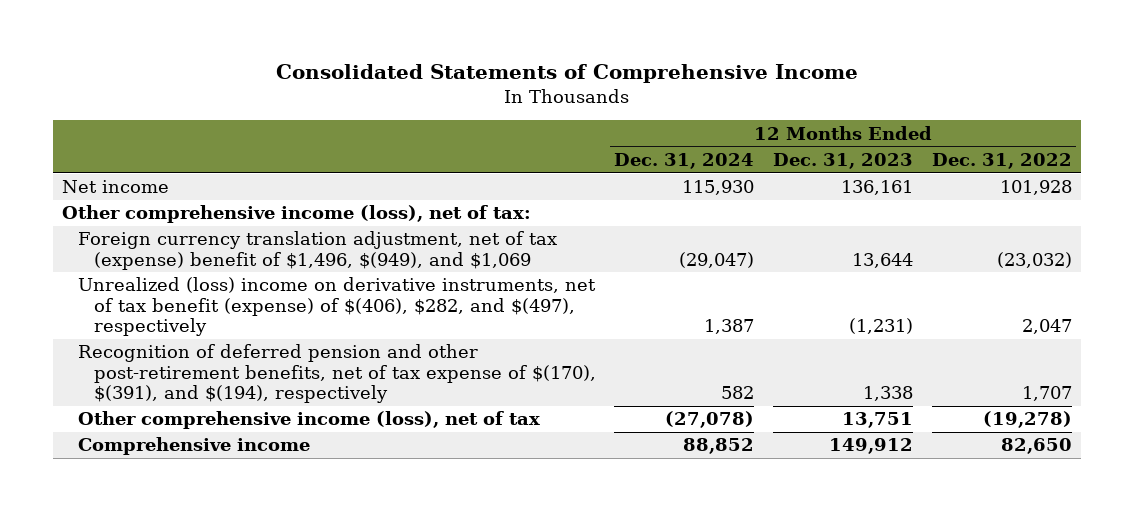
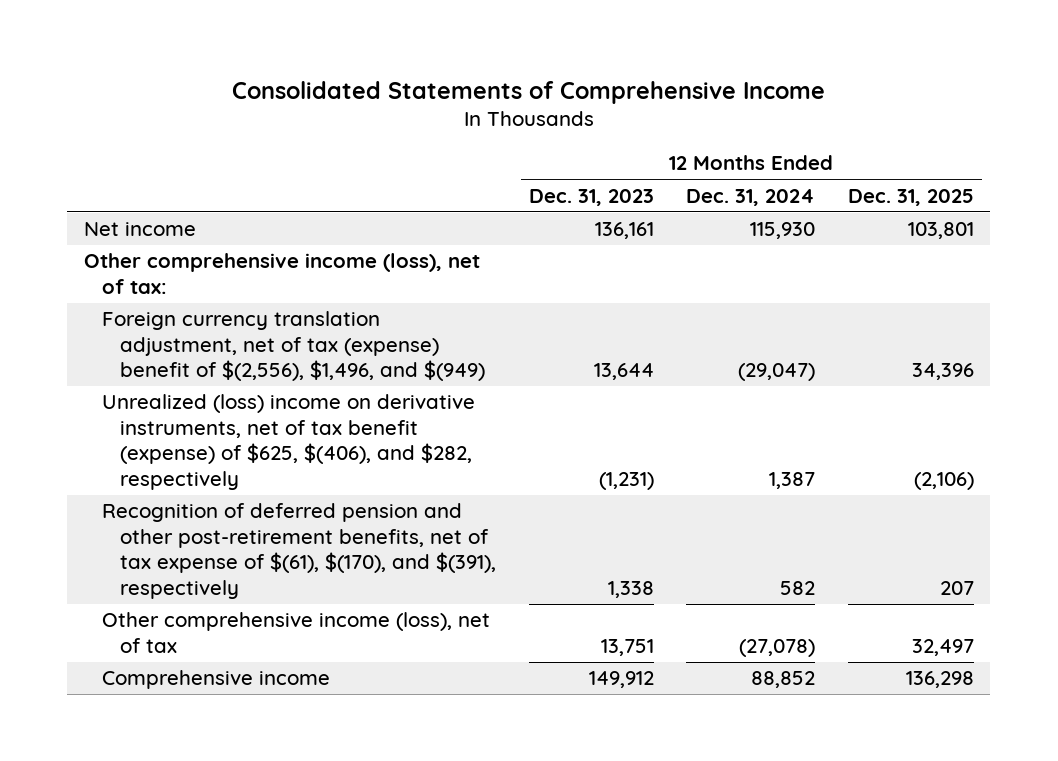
- | 12 Months Ended Dec. 31, 2024 | 12 Months Ended Dec. 31, 2023 | 12 Months Ended Dec. 31, 2022
+ | 12 Months Ended Dec. 31, 2023 | 12 Months Ended Dec. 31, 2024 | 12 Months Ended Dec. 31, 2025
- Foreign currency translation adjustment, net of tax (expense) benefit of $1,496, $(949), and $1,069 | (29,047) | 13,644 | (23,032)
- Unrealized (loss) income on derivative instruments, net of tax benefit (expense) of $(406), $282, and $(497), respectively | 1,387 | (1,231) | 2,047
- Recognition of deferred pension and other post-retirement benefits, net of tax expense of $(170), $(391), and $(194), respectively | 582 | 1,338 | 1,707
+ Foreign currency translation adjustment, net of tax (expense) benefit of $(2,556), $1,496, and $(949) | 13,644 | (29,047) | 34,396
+ Unrealized (loss) income on derivative instruments, net of tax benefit (expense) of $625, $(406), and $282, respectively | (1,231) | 1,387 | (2,106)
+ Recognition of deferred pension and other post-retirement benefits, net of tax expense of $(61), $(170), and $(391), respectively | 1,338 | 582 | 207

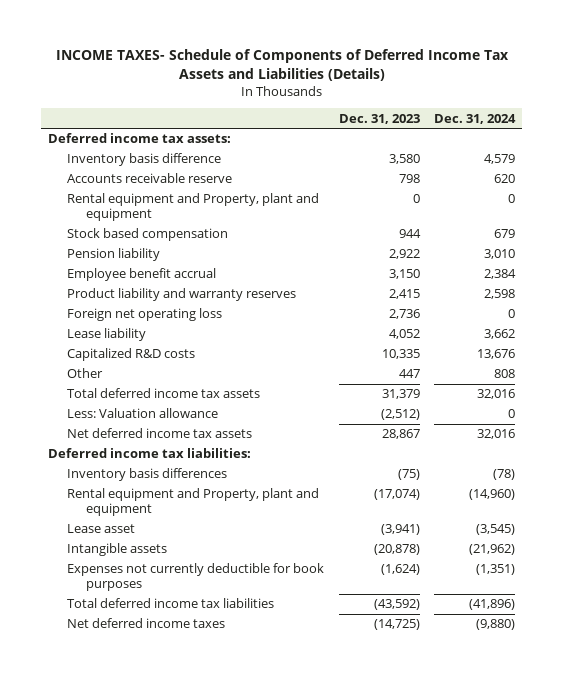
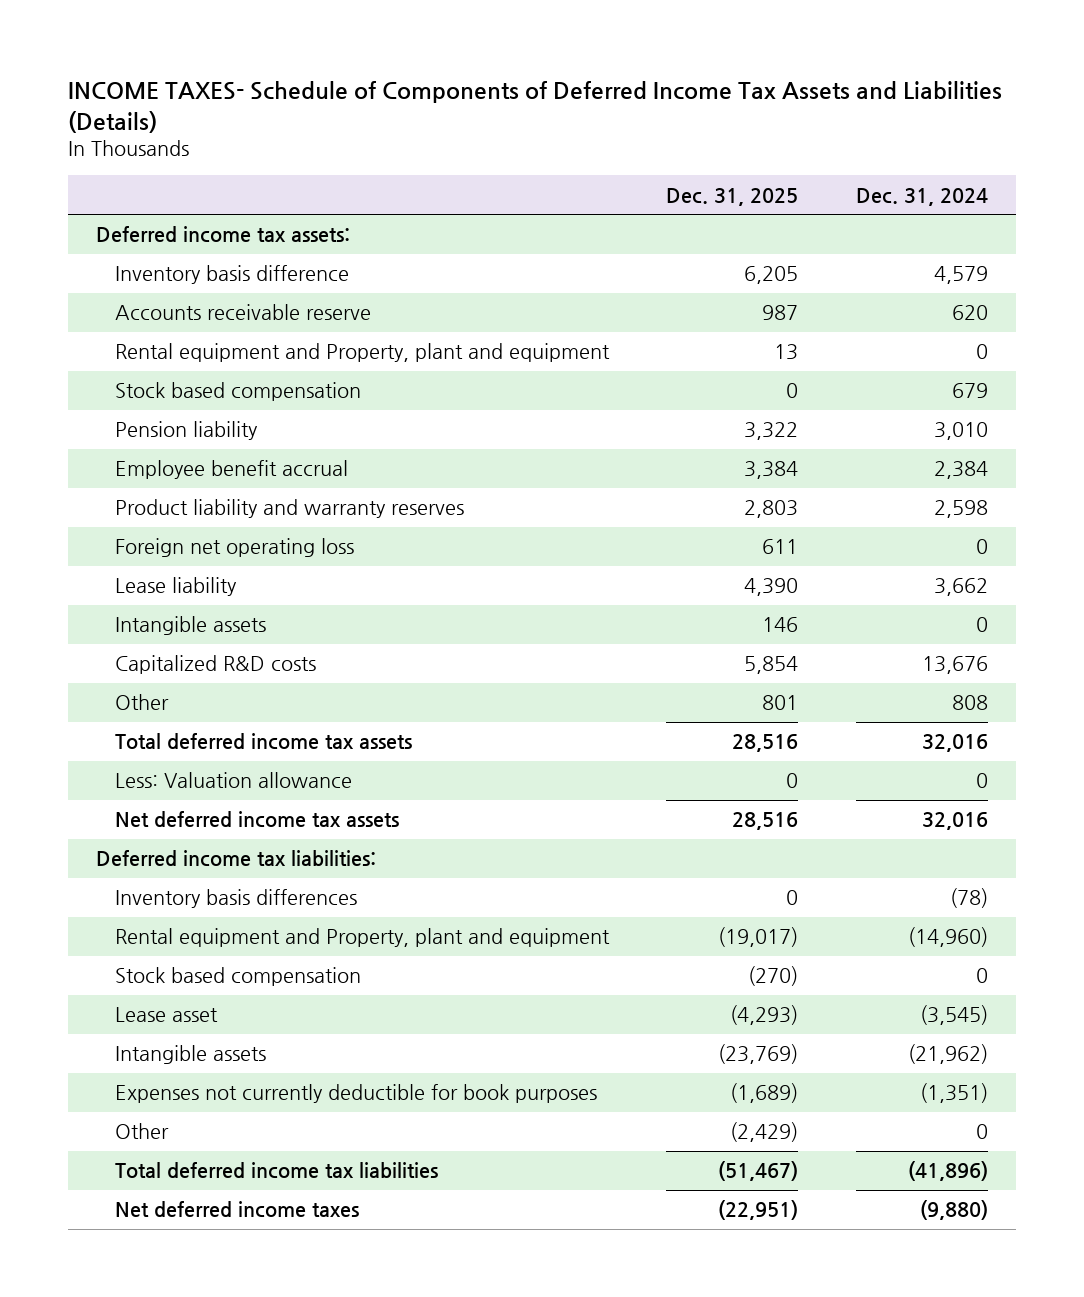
- | Dec. 31, 2023 | Dec. 31, 2024
+ | Dec. 31, 2025 | Dec. 31, 2024
+ Intangible assets | 146 | 0
+ Stock based compensation | (270) | 0
+ Other | (2,429) | 0

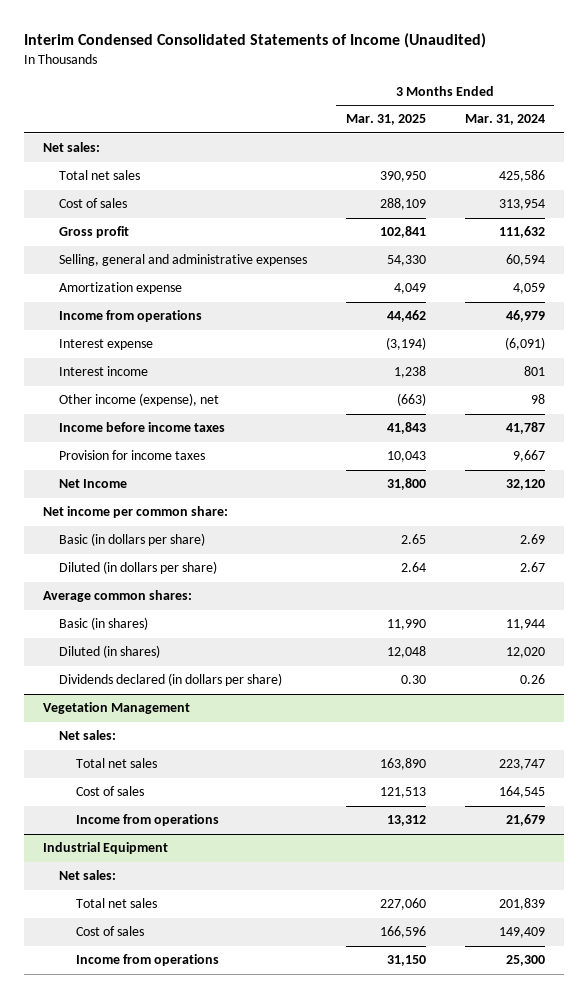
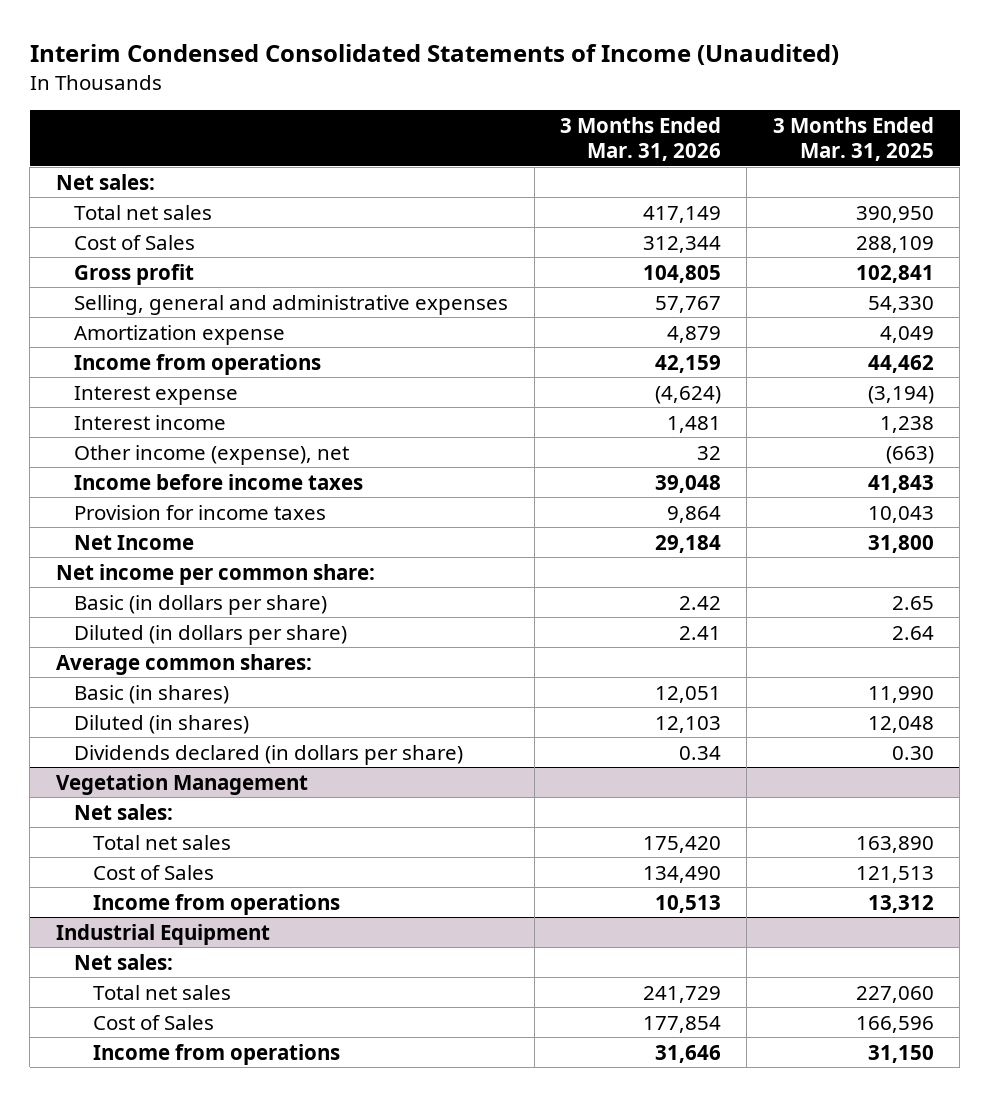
- | 3 Months Ended Mar. 31, 2025 | 3 Months Ended Mar. 31, 2024
+ | 3 Months Ended Mar. 31, 2026 | 3 Months Ended Mar. 31, 2025
- Cost of sales | 288,109 | 313,954
+ Cost of Sales | 312,344 | 288,109
@ Vegetation Management
- Cost of sales | 121,513 | 164,545
+ Cost of Sales | 134,490 | 121,513
@ Industrial Equipment
- Cost of sales | 166,596 | 149,409
+ Cost of Sales | 177,854 | 166,596

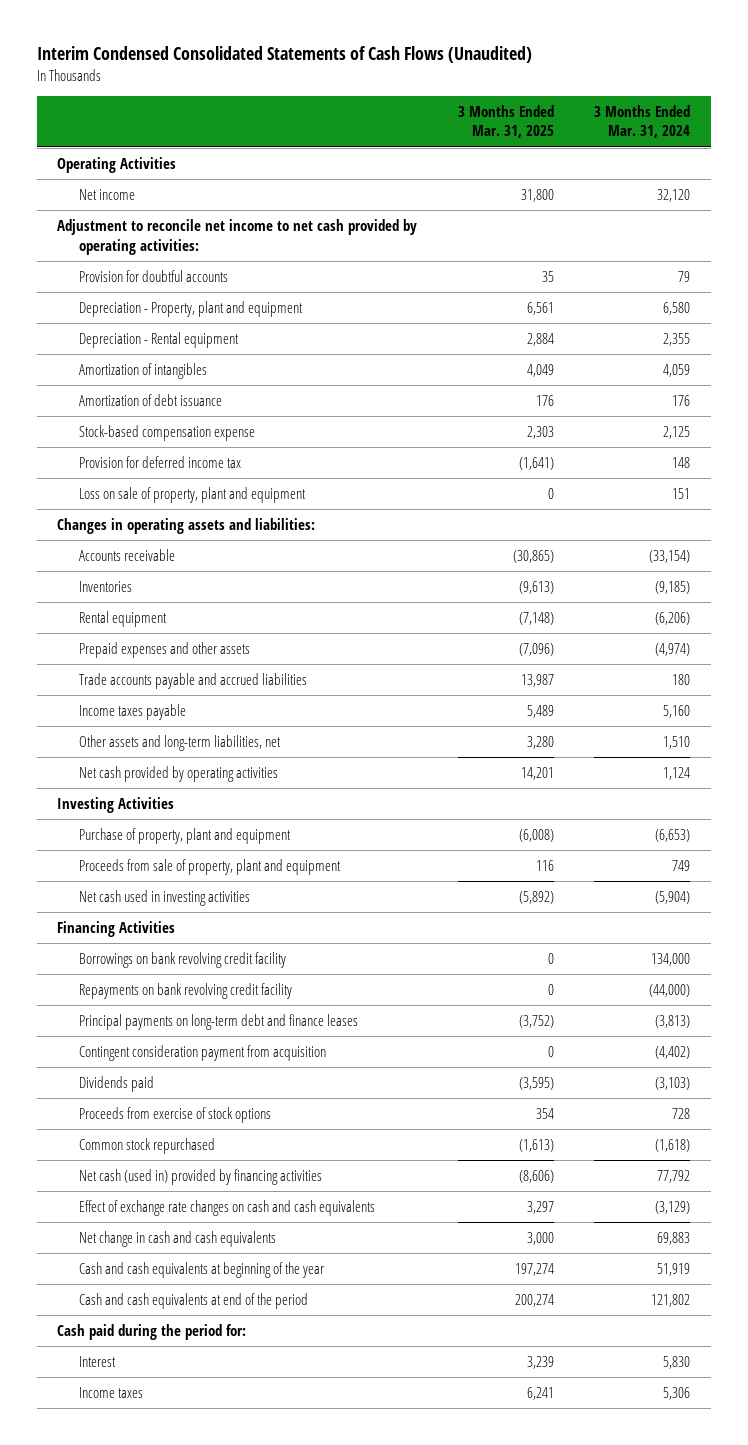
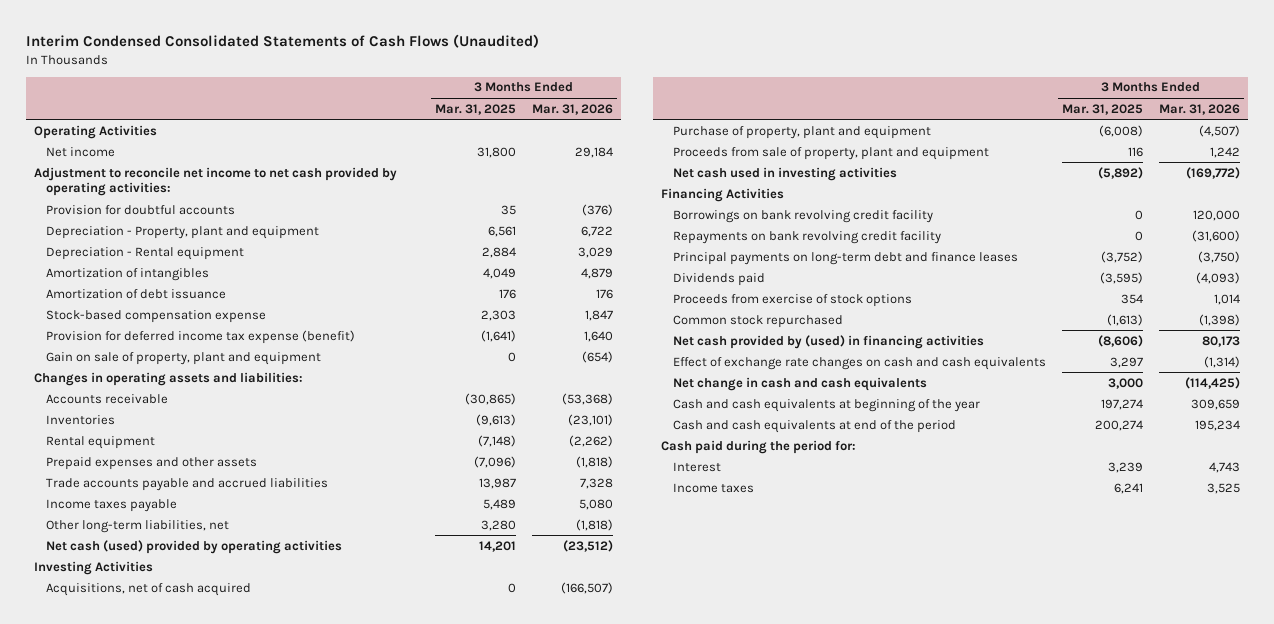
- | 3 Months Ended Mar. 31, 2025 | 3 Months Ended Mar. 31, 2024
+ | 3 Months Ended Mar. 31, 2025 | 3 Months Ended Mar. 31, 2026
- Provision for deferred income tax | (1,641) | 148
- Loss on sale of property, plant and equipment | 0 | 151
+ Provision for deferred income tax expense (benefit) | (1,641) | 1,640
+ Gain on sale of property, plant and equipment | 0 | (654)
- Other assets and long-term liabilities, net | 3,280 | 1,510
- Net cash provided by operating activities | 14,201 | 1,124
+ Other long-term liabilities, net | 3,280 | (1,818)
+ Net cash (used) provided by operating activities | 14,201 | (23,512)
+ Acquisitions, net of cash acquired | 0 | (166,507)
- Contingent consideration payment from acquisition | 0 | (4,402)
- Net cash (used in) provided by financing activities | (8,606) | 77,792
+ Net cash provided by (used) in financing activities | (8,606) | 80,173

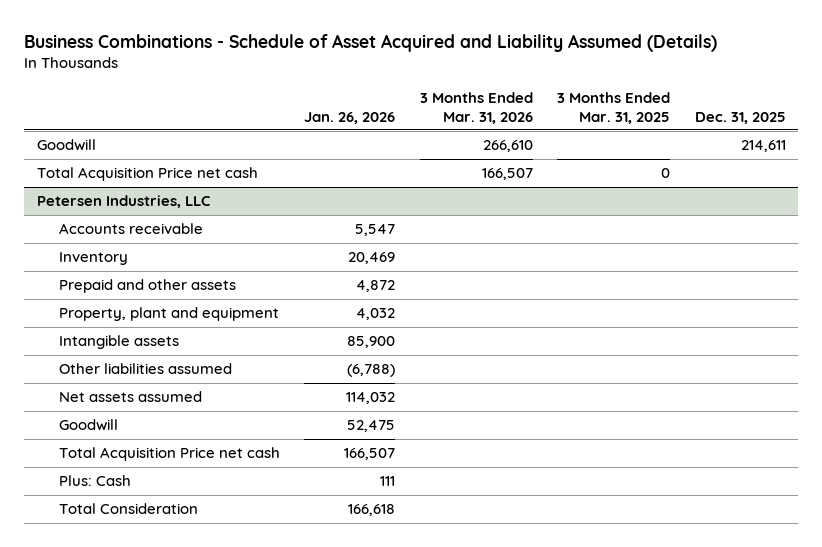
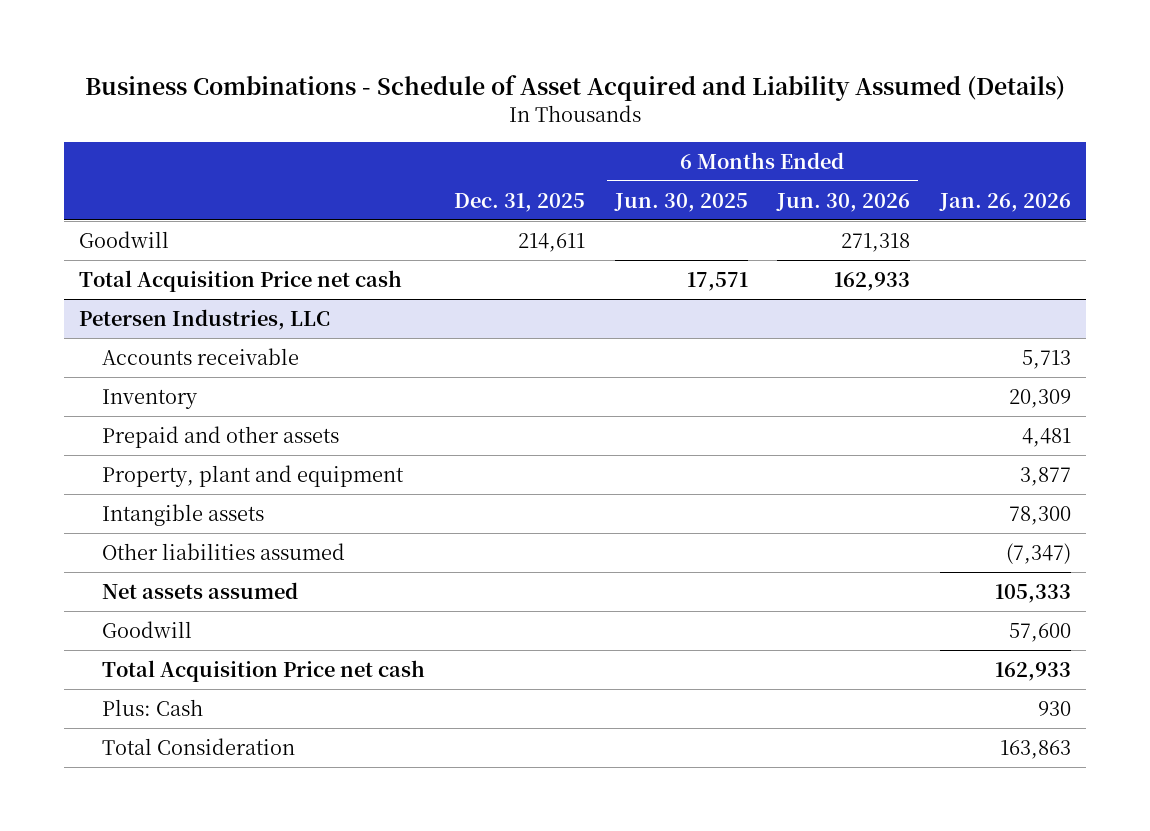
- | Jan. 26, 2026 | 3 Months Ended Mar. 31, 2026 | 3 Months Ended Mar. 31, 2025 | Dec. 31, 2025
+ | Dec. 31, 2025 | 6 Months Ended Jun. 30, 2025 | 6 Months Ended Jun. 30, 2026 | Jan. 26, 2026
@ Petersen Industries, LLC
- Accounts receivable | 5,547 | | |
- Inventory | 20,469 | | |
- Prepaid and other assets | 4,872 | | |
- Property, plant and equipment | 4,032 | | |
- Intangible assets | 85,900 | | |
- Other liabilities assumed | (6,788) | | |
- Net assets assumed | 114,032 | | |
- Goodwill | 52,475 | | |
- Total Acquisition Price net cash | 166,507 | | |
- Plus: Cash | 111 | | |
- Total Consideration | 166,618 | | |
+ Accounts receivable | | | | 5,713
+ Inventory | | | | 20,309
+ Prepaid and other assets | | | | 4,481
+ Property, plant and equipment | | | | 3,877
+ Intangible assets | | | | 78,300
+ Other liabilities assumed | | | | (7,347)
+ Net assets assumed | | | | 105,333
+ Goodwill | | | | 57,600
+ Total Acquisition Price net cash | | | | 162,933
+ Plus: Cash | | | | 930
+ Total Consideration | | | | 163,863

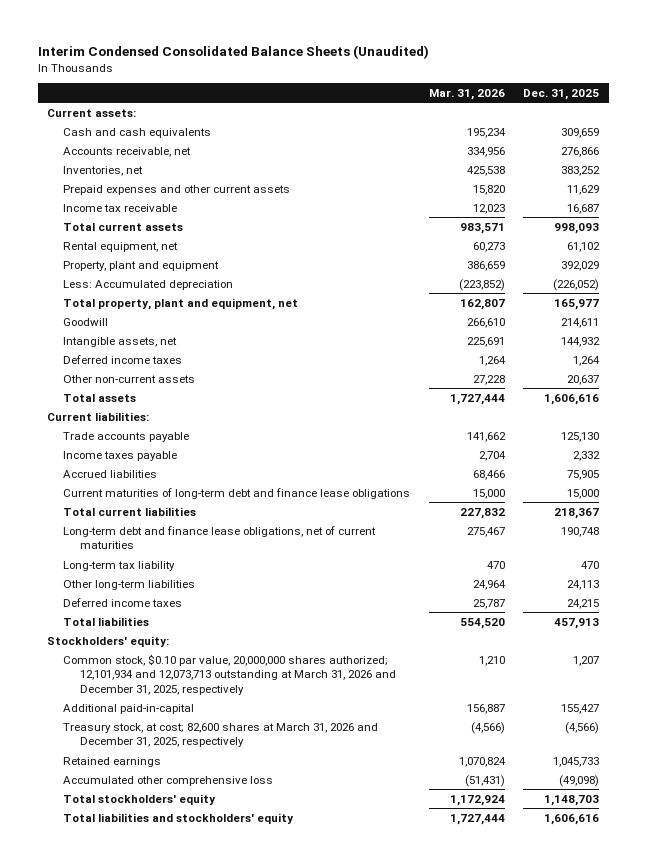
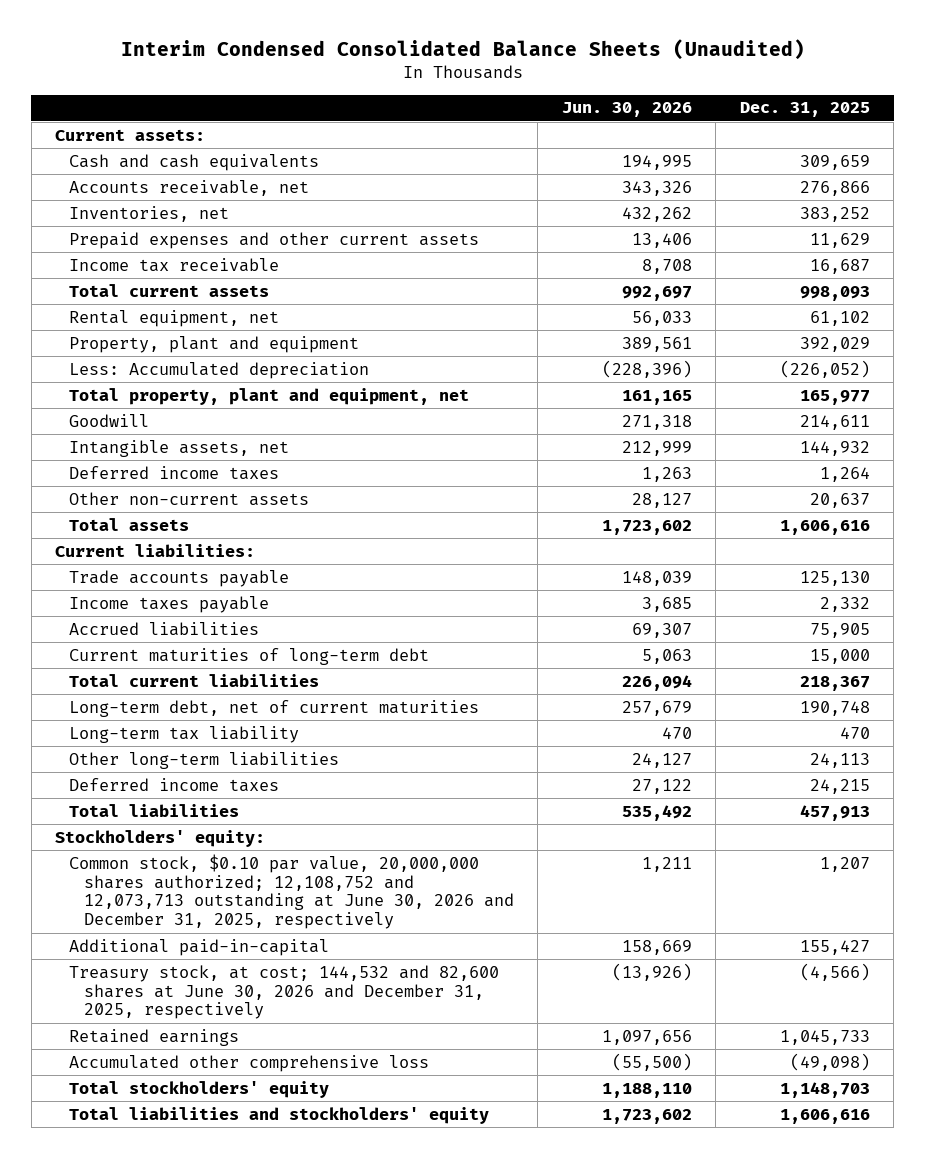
- | Mar. 31, 2026 | Dec. 31, 2025
+ | Jun. 30, 2026 | Dec. 31, 2025
- Current maturities of long-term debt and finance lease obligations | 15,000 | 15,000
+ Current maturities of long-term debt | 5,063 | 15,000
- Long-term debt and finance lease obligations, net of current maturities | 275,467 | 190,748
+ Long-term debt, net of current maturities | 257,679 | 190,748
- Common stock, $0.10 par value, 20,000,000 shares authorized; 12,101,934 and 12,073,713 outstanding at March 31, 2026 and December 31, 2025, respectively | 1,210 | 1,207
+ Common stock, $0.10 par value, 20,000,000 shares authorized; 12,108,752 and 12,073,713 outstanding at June 30, 2026 and December 31, 2025, respectively | 1,211 | 1,207
- Treasury stock, at cost; 82,600 shares at March 31, 2026 and December 31, 2025, respectively | (4,566) | (4,566)
+ Treasury stock, at cost; 144,532 and 82,600 shares at June 30, 2026 and December 31, 2025, respectively | (13,926) | (4,566)

